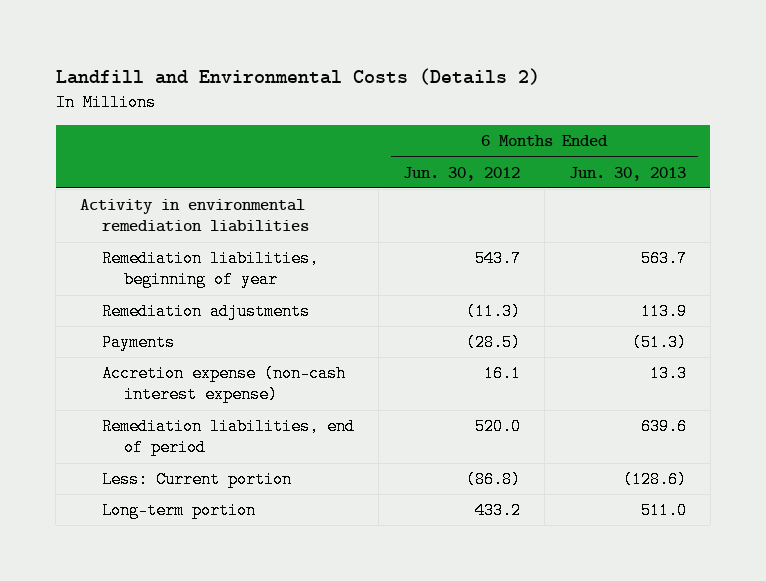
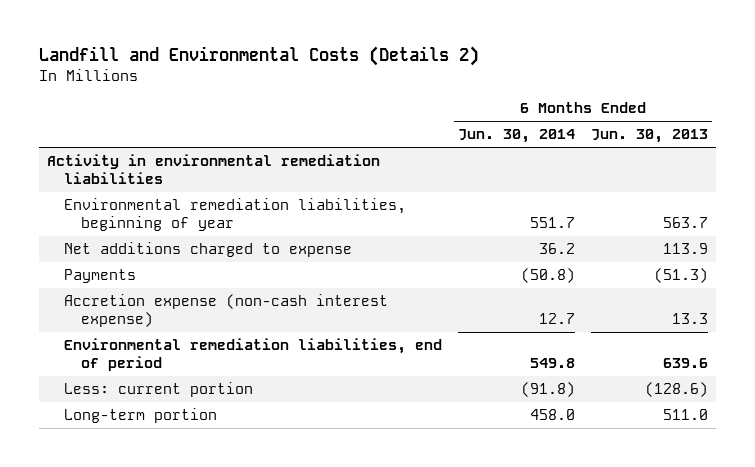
- | 6 Months Ended Jun. 30, 2012 | 6 Months Ended Jun. 30, 2013
+ | 6 Months Ended Jun. 30, 2014 | 6 Months Ended Jun. 30, 2013
- Remediation liabilities, beginning of year | 543.7 | 563.7
- Remediation adjustments | (11.3) | 113.9
+ Environmental remediation liabilities, beginning of year | 551.7 | 563.7
+ Net additions charged to expense | 36.2 | 113.9
- Remediation liabilities, end of period | 520.0 | 639.6
- Less: Current portion | (86.8) | (128.6)
+ Environmental remediation liabilities, end of period | 549.8 | 639.6
+ Less: current portion | (91.8) | (128.6)

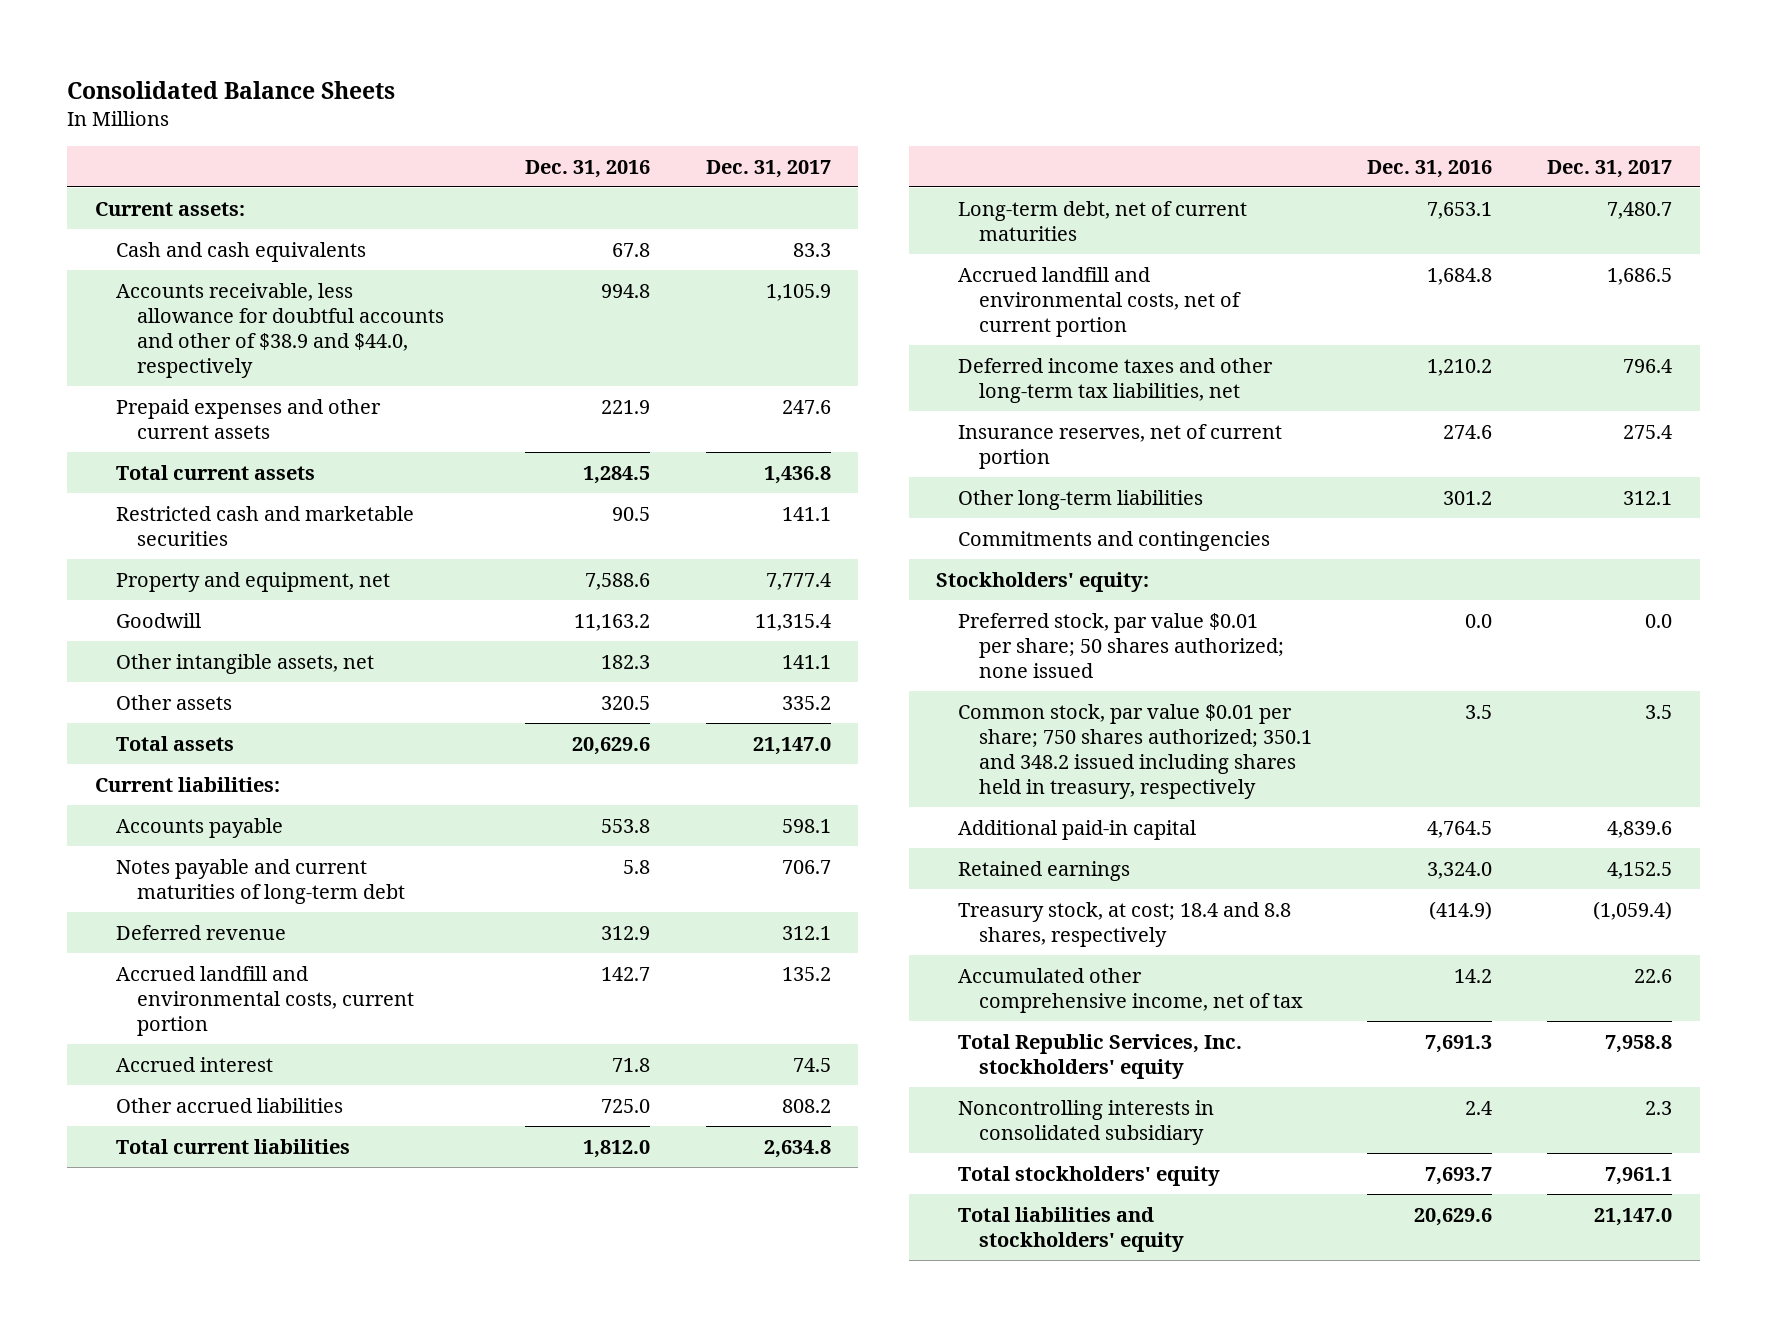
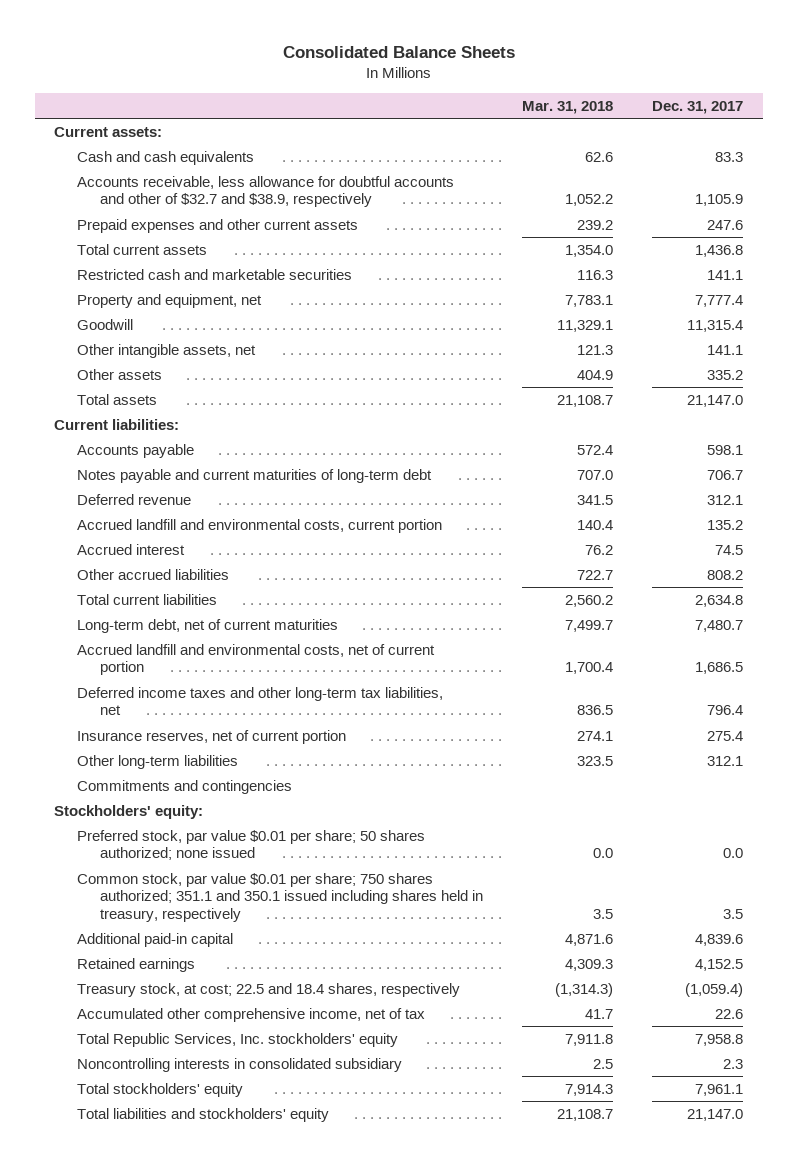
- | Dec. 31, 2016 | Dec. 31, 2017
+ | Mar. 31, 2018 | Dec. 31, 2017
- Accounts receivable, less allowance for doubtful accounts and other of $38.9 and $44.0, respectively | 994.8 | 1,105.9
+ Accounts receivable, less allowance for doubtful accounts and other of $32.7 and $38.9, respectively | 1,052.2 | 1,105.9
- Common stock, par value $0.01 per share; 750 shares authorized; 350.1 and 348.2 issued including shares held in treasury, respectively | 3.5 | 3.5
+ Common stock, par value $0.01 per share; 750 shares authorized; 351.1 and 350.1 issued including shares held in treasury, respectively | 3.5 | 3.5
- Treasury stock, at cost; 18.4 and 8.8 shares, respectively | (414.9) | (1,059.4)
+ Treasury stock, at cost; 22.5 and 18.4 shares, respectively | (1,314.3) | (1,059.4)

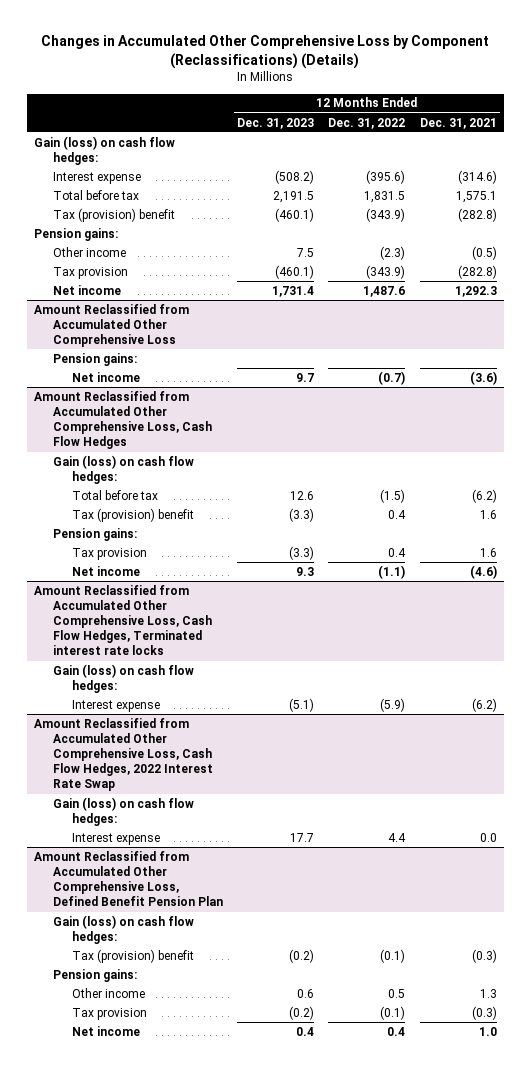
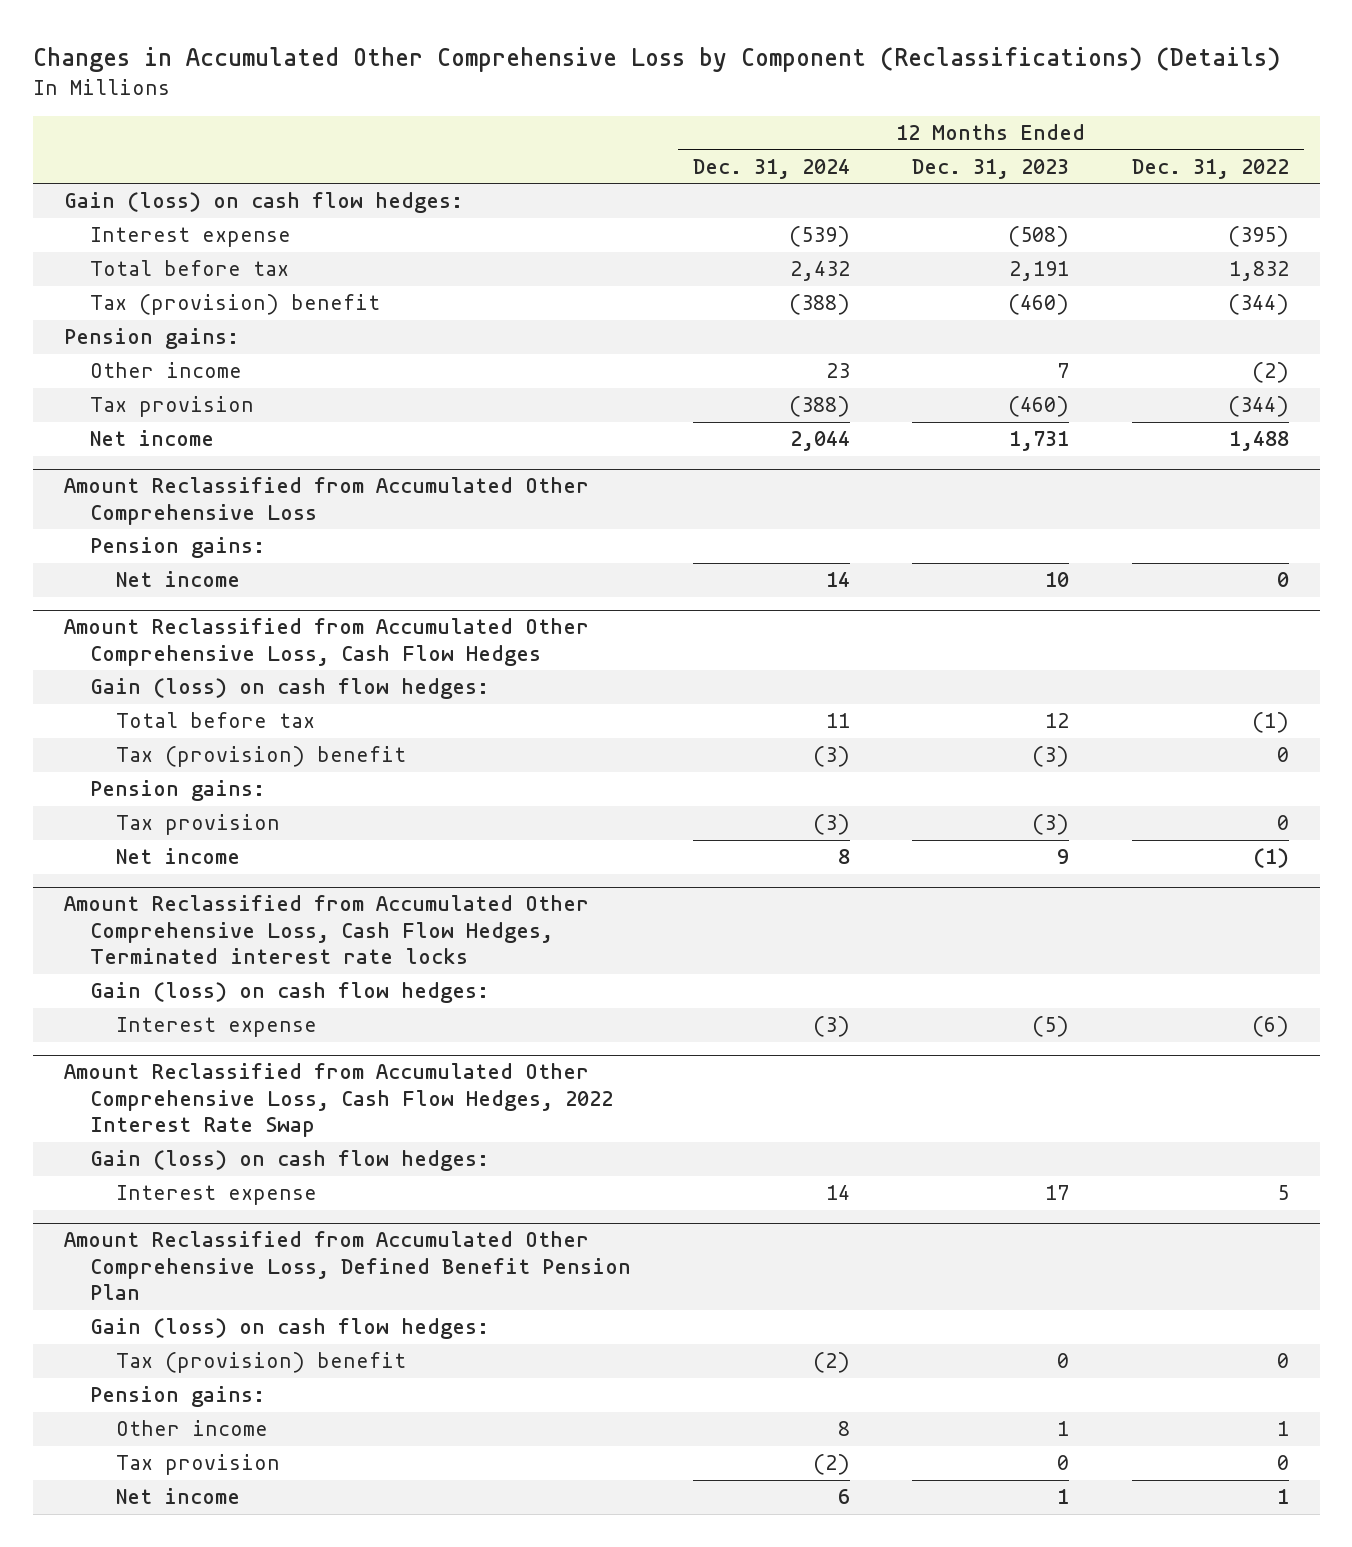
- | 12 Months Ended Dec. 31, 2023 | 12 Months Ended Dec. 31, 2022 | 12 Months Ended Dec. 31, 2021
+ | 12 Months Ended Dec. 31, 2024 | 12 Months Ended Dec. 31, 2023 | 12 Months Ended Dec. 31, 2022
- Interest expense | (508.2) | (395.6) | (314.6)
- Total before tax | 2,191.5 | 1,831.5 | 1,575.1
- Tax (provision) benefit | (460.1) | (343.9) | (282.8)
+ Interest expense | (539) | (508) | (395)
+ Total before tax | 2,432 | 2,191 | 1,832
+ Tax (provision) benefit | (388) | (460) | (344)
- Other income | 7.5 | (2.3) | (0.5)
- Tax provision | (460.1) | (343.9) | (282.8)
- Net income | 1,731.4 | 1,487.6 | 1,292.3
+ Other income | 23 | 7 | (2)
+ Tax provision | (388) | (460) | (344)
+ Net income | 2,044 | 1,731 | 1,488
@ Amount Reclassified from Accumulated Other Comprehensive Loss
- Net income | 9.7 | (0.7) | (3.6)
+ Net income | 14 | 10 | 0
@ Amount Reclassified from Accumulated Other Comprehensive Loss, Cash Flow Hedges
- Total before tax | 12.6 | (1.5) | (6.2)
- Tax (provision) benefit | (3.3) | 0.4 | 1.6
+ Total before tax | 11 | 12 | (1)
+ Tax (provision) benefit | (3) | (3) | 0
- Tax provision | (3.3) | 0.4 | 1.6
- Net income | 9.3 | (1.1) | (4.6)
+ Tax provision | (3) | (3) | 0
+ Net income | 8 | 9 | (1)
@ Amount Reclassified from Accumulated Other Comprehensive Loss, Cash Flow Hedges, Terminated interest rate locks
- Interest expense | (5.1) | (5.9) | (6.2)
+ Interest expense | (3) | (5) | (6)
@ Amount Reclassified from Accumulated Other Comprehensive Loss, Cash Flow Hedges, 2022 Interest Rate Swap
- Interest expense | 17.7 | 4.4 | 0.0
+ Interest expense | 14 | 17 | 5
@ Amount Reclassified from Accumulated Other Comprehensive Loss, Defined Benefit Pension Plan
- Tax (provision) benefit | (0.2) | (0.1) | (0.3)
+ Tax (provision) benefit | (2) | 0 | 0
- Other income | 0.6 | 0.5 | 1.3
- Tax provision | (0.2) | (0.1) | (0.3)
- Net income | 0.4 | 0.4 | 1.0
+ Other income | 8 | 1 | 1
+ Tax provision | (2) | 0 | 0
+ Net income | 6 | 1 | 1

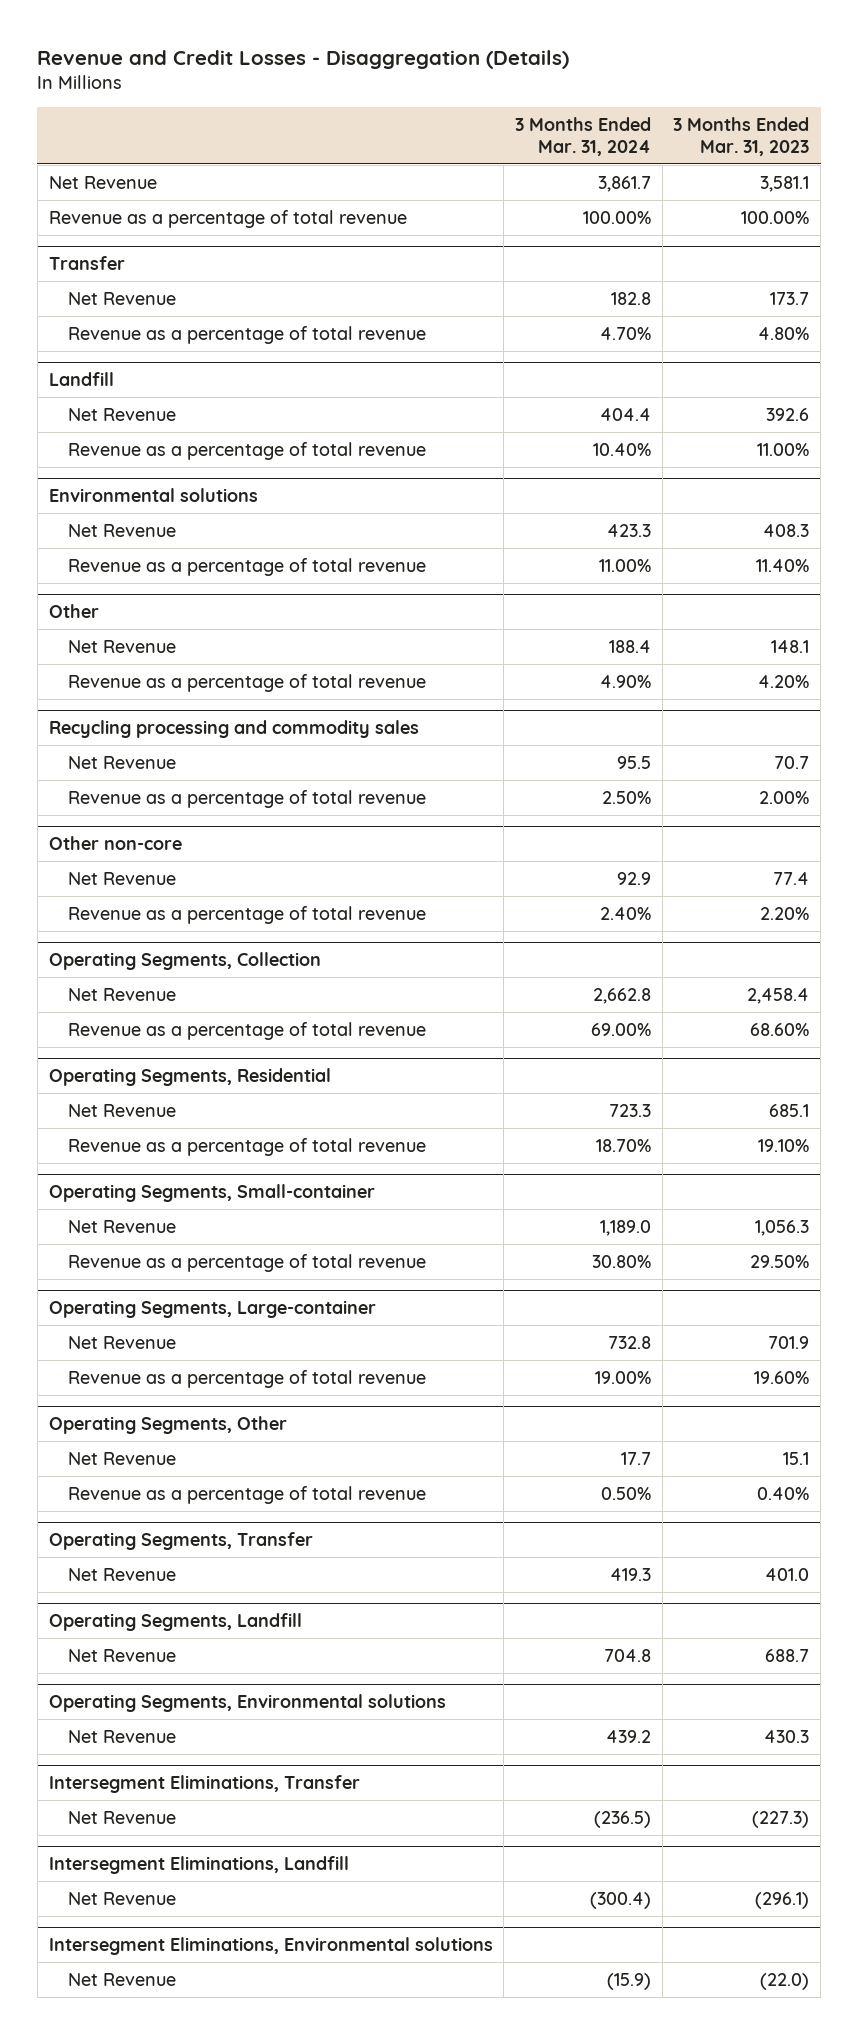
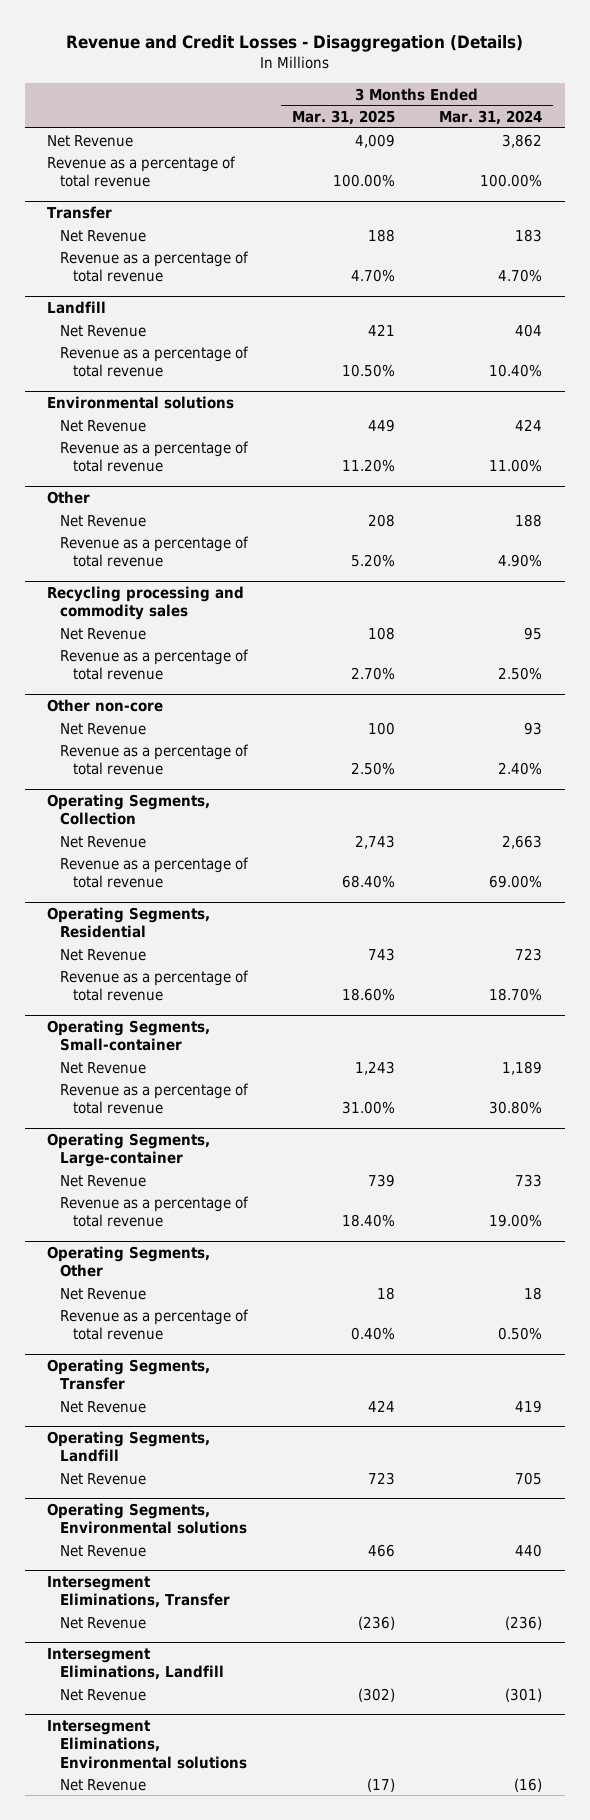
- | 3 Months Ended Mar. 31, 2024 | 3 Months Ended Mar. 31, 2023
+ | 3 Months Ended Mar. 31, 2025 | 3 Months Ended Mar. 31, 2024
- Net Revenue | 3,861.7 | 3,581.1
+ Net Revenue | 4,009 | 3,862
@ Transfer
- Net Revenue | 182.8 | 173.7
+ Net Revenue | 188 | 183
@ Landfill
- Net Revenue | 404.4 | 392.6
+ Net Revenue | 421 | 404
@ Environmental solutions
- Net Revenue | 423.3 | 408.3
+ Net Revenue | 449 | 424
@ Other
- Net Revenue | 188.4 | 148.1
+ Net Revenue | 208 | 188
@ Recycling processing and commodity sales
- Net Revenue | 95.5 | 70.7
+ Net Revenue | 108 | 95
@ Other non-core
- Net Revenue | 92.9 | 77.4
+ Net Revenue | 100 | 93
@ Operating Segments, Collection
- Net Revenue | 2,662.8 | 2,458.4
+ Net Revenue | 2,743 | 2,663
@ Operating Segments, Residential
- Net Revenue | 723.3 | 685.1
+ Net Revenue | 743 | 723
@ Operating Segments, Small-container
- Net Revenue | 1,189.0 | 1,056.3
+ Net Revenue | 1,243 | 1,189
@ Operating Segments, Large-container
- Net Revenue | 732.8 | 701.9
+ Net Revenue | 739 | 733
@ Operating Segments, Other
- Net Revenue | 17.7 | 15.1
+ Net Revenue | 18 | 18
@ Operating Segments, Transfer
- Net Revenue | 419.3 | 401.0
+ Net Revenue | 424 | 419
@ Operating Segments, Landfill
- Net Revenue | 704.8 | 688.7
+ Net Revenue | 723 | 705
@ Operating Segments, Environmental solutions
- Net Revenue | 439.2 | 430.3
+ Net Revenue | 466 | 440
@ Intersegment Eliminations, Transfer
- Net Revenue | (236.5) | (227.3)
+ Net Revenue | (236) | (236)
@ Intersegment Eliminations, Landfill
- Net Revenue | (300.4) | (296.1)
+ Net Revenue | (302) | (301)
@ Intersegment Eliminations, Environmental solutions
- Net Revenue | (15.9) | (22.0)
+ Net Revenue | (17) | (16)

